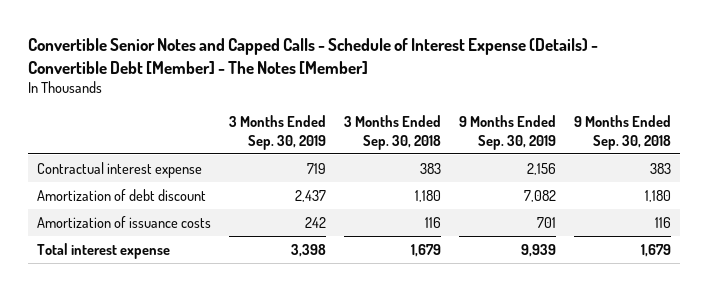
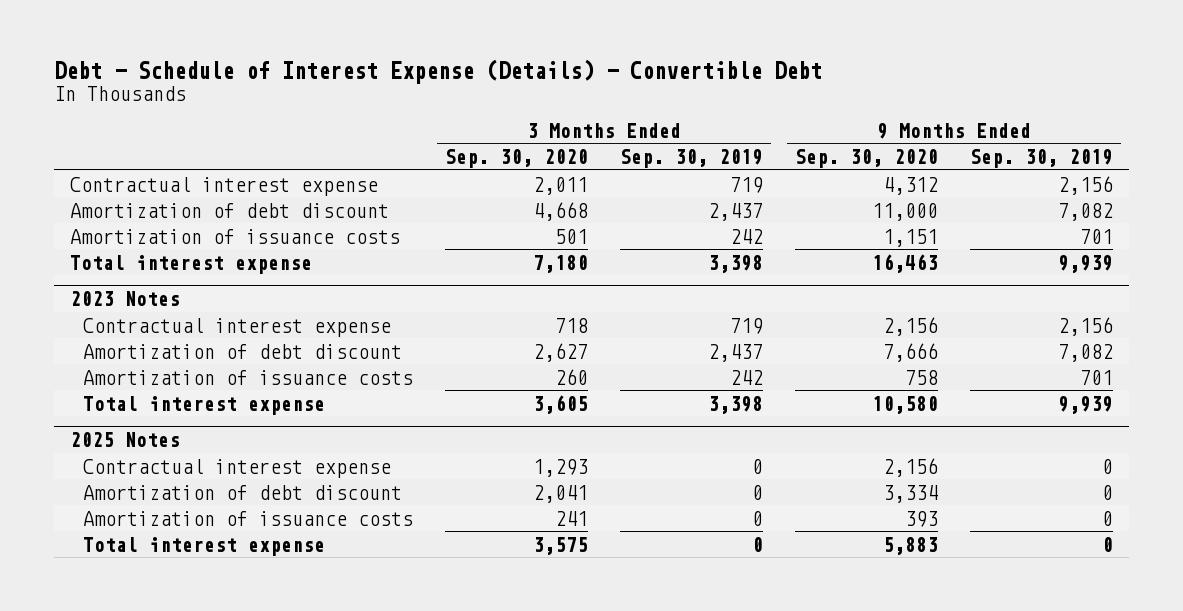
- Convertible Senior Notes and Capped Calls - Schedule of Interest Expense (Details) - Convertible Debt [Member] - The Notes [Member]
+ Debt - Schedule of Interest Expense (Details) - Convertible Debt
- | 3 Months Ended Sep. 30, 2019 | 3 Months Ended Sep. 30, 2018 | 9 Months Ended Sep. 30, 2019 | 9 Months Ended Sep. 30, 2018
+ | 3 Months Ended Sep. 30, 2020 | 3 Months Ended Sep. 30, 2019 | 9 Months Ended Sep. 30, 2020 | 9 Months Ended Sep. 30, 2019
+ 2023 Notes
+ Contractual interest expense | 718 | 719 | 2,156 | 2,156
+ Amortization of debt discount | 2,627 | 2,437 | 7,666 | 7,082
+ Amortization of issuance costs | 260 | 242 | 758 | 701
+ Total interest expense | 3,605 | 3,398 | 10,580 | 9,939
+ 2025 Notes
+ Contractual interest expense | 1,293 | 0 | 2,156 | 0
+ Amortization of debt discount | 2,041 | 0 | 3,334 | 0
+ Amortization of issuance costs | 241 | 0 | 393 | 0
+ Total interest expense | 3,575 | 0 | 5,883 | 0

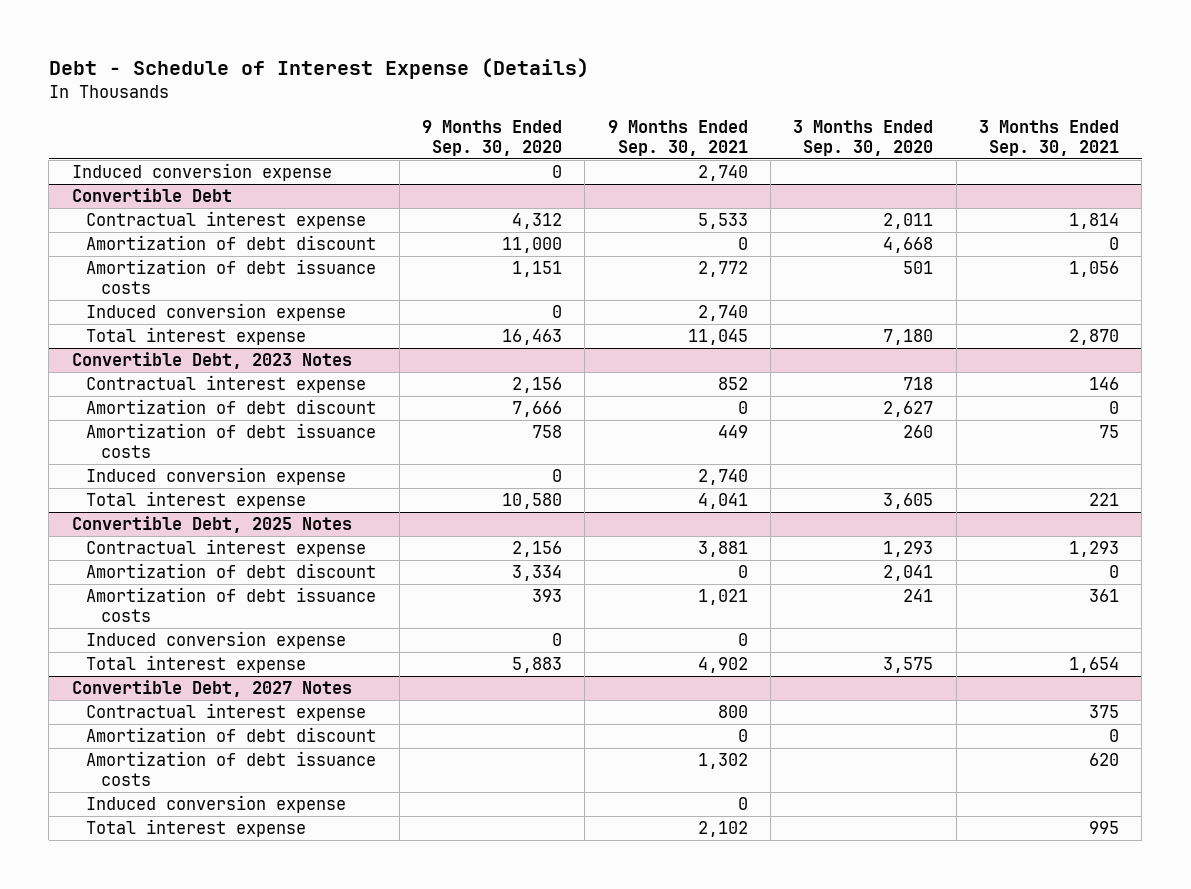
- Debt - Schedule of Interest Expense (Details) - Convertible Debt
+ Debt - Schedule of Interest Expense (Details)
- | 3 Months Ended Sep. 30, 2020 | 3 Months Ended Sep. 30, 2019 | 9 Months Ended Sep. 30, 2020 | 9 Months Ended Sep. 30, 2019
+ | 9 Months Ended Sep. 30, 2020 | 9 Months Ended Sep. 30, 2021 | 3 Months Ended Sep. 30, 2020 | 3 Months Ended Sep. 30, 2021
+ Induced conversion expense | 0 | 2,740 | |
+ Convertible Debt
- Amortization of issuance costs | 501 | 242 | 1,151 | 701
+ Amortization of debt issuance costs | 1,151 | 2,772 | 501 | 1,056
+ Induced conversion expense | 0 | 2,740 | |
- 2023 Notes
+ Convertible Debt, 2023 Notes
- Amortization of issuance costs | 260 | 242 | 758 | 701
+ Amortization of debt issuance costs | 758 | 449 | 260 | 75
+ Induced conversion expense | 0 | 2,740 | |
- 2025 Notes
+ Convertible Debt, 2025 Notes
- Amortization of issuance costs | 241 | 0 | 393 | 0
+ Amortization of debt issuance costs | 393 | 1,021 | 241 | 361
+ Induced conversion expense | 0 | 0 | |
+ Convertible Debt, 2027 Notes
+ Contractual interest expense | | 800 | | 375
+ Amortization of debt discount | | 0 | | 0
+ Amortization of debt issuance costs | | 1,302 | | 620
+ Induced conversion expense | | 0 | |
+ Total interest expense | | 2,102 | | 995

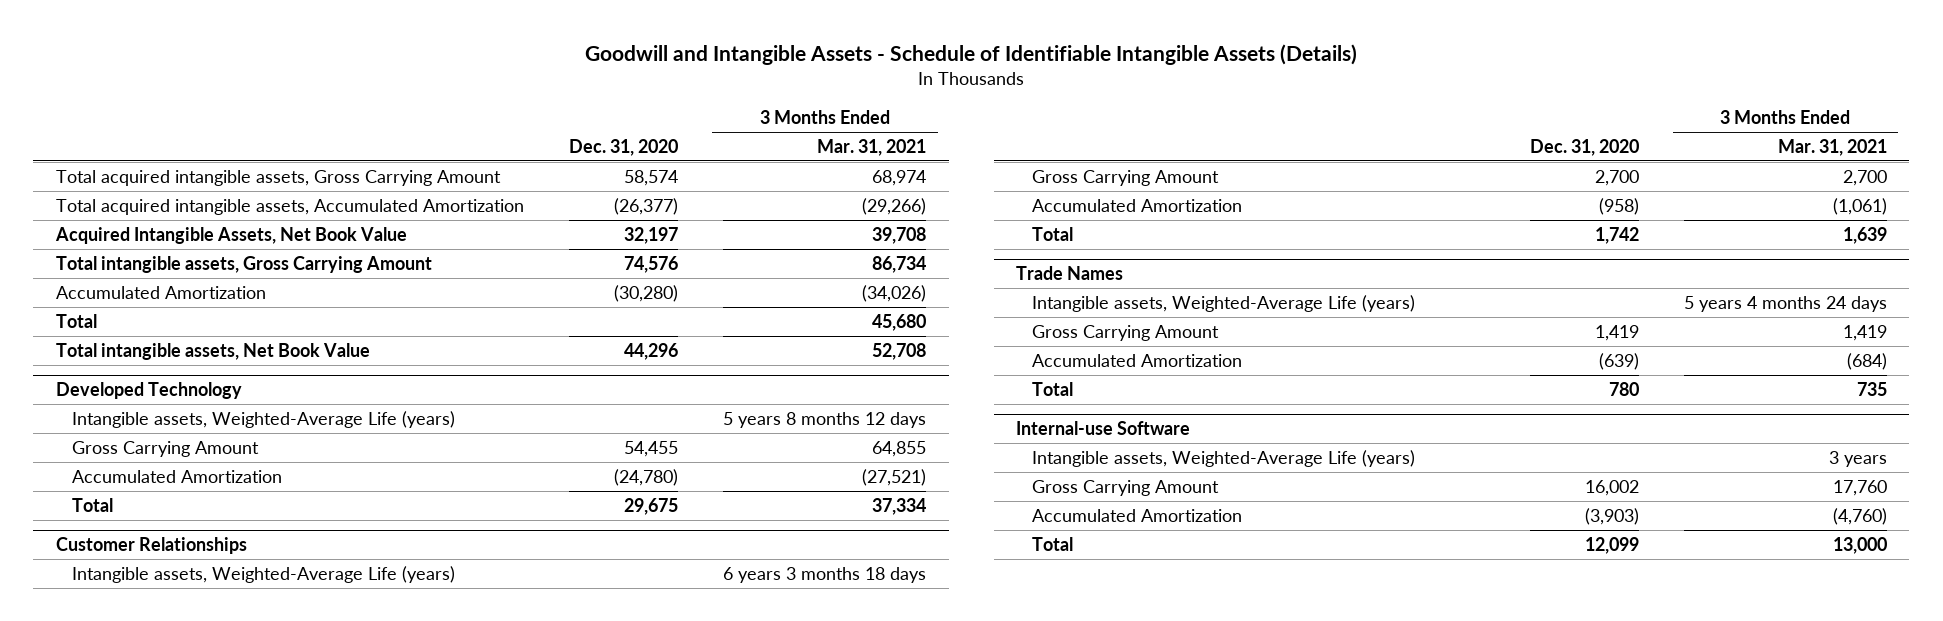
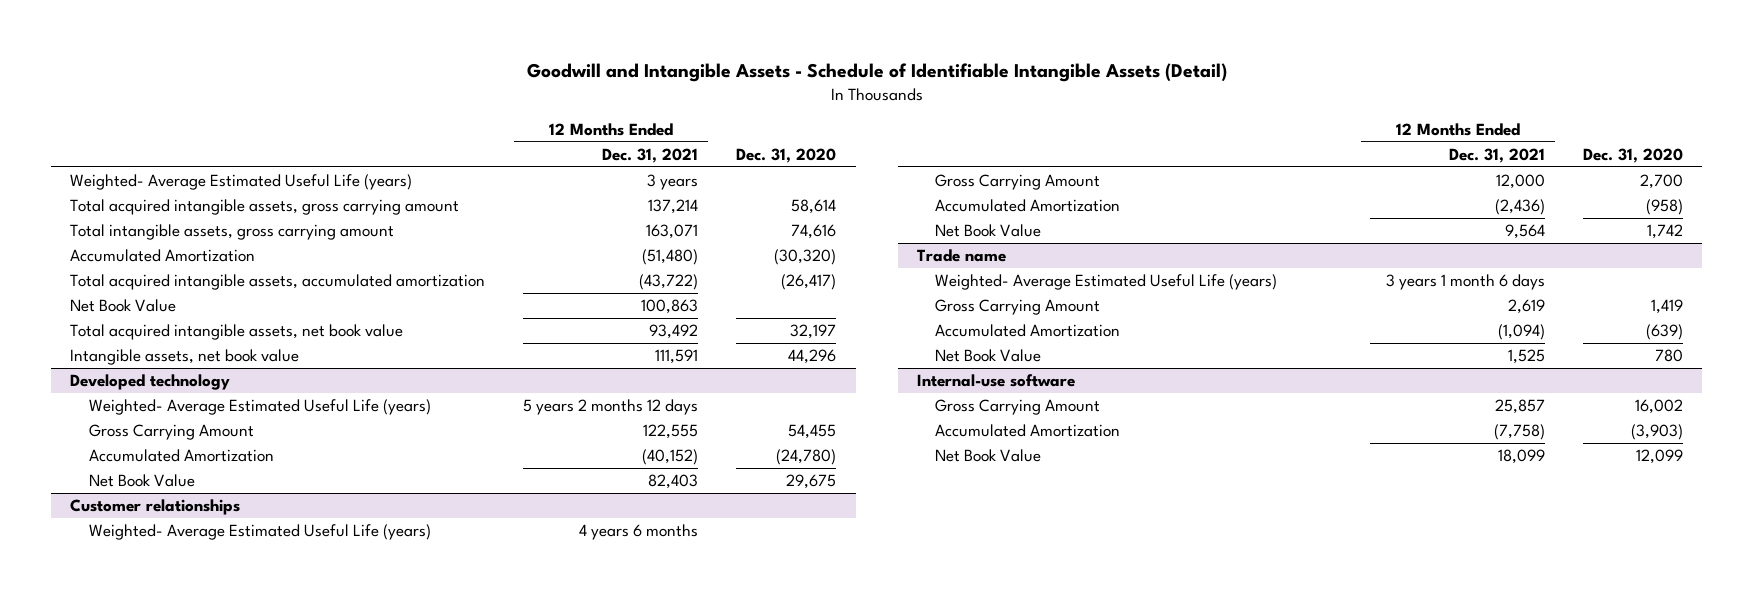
- Goodwill and Intangible Assets - Schedule of Identifiable Intangible Assets (Details)
+ Goodwill and Intangible Assets - Schedule of Identifiable Intangible Assets (Detail)
- | Dec. 31, 2020 | 3 Months Ended Mar. 31, 2021
+ | 12 Months Ended Dec. 31, 2021 | Dec. 31, 2020
- Total acquired intangible assets, Gross Carrying Amount | 58,574 | 68,974
- Total acquired intangible assets, Accumulated Amortization | (26,377) | (29,266)
- Acquired Intangible Assets, Net Book Value | 32,197 | 39,708
- Total intangible assets, Gross Carrying Amount | 74,576 | 86,734
- Accumulated Amortization | (30,280) | (34,026)
- Total | | 45,680
- Total intangible assets, Net Book Value | 44,296 | 52,708
- Developed Technology
- Intangible assets, Weighted-Average Life (years) | | 5 years 8 months 12 days
+ Weighted- Average Estimated Useful Life (years) | 3 years |
+ Total acquired intangible assets, gross carrying amount | 137,214 | 58,614
+ Total intangible assets, gross carrying amount | 163,071 | 74,616
+ Accumulated Amortization | (51,480) | (30,320)
+ Total acquired intangible assets, accumulated amortization | (43,722) | (26,417)
+ Net Book Value | 100,863 |
+ Total acquired intangible assets, net book value | 93,492 | 32,197
+ Intangible assets, net book value | 111,591 | 44,296
+ Developed technology
+ Weighted- Average Estimated Useful Life (years) | 5 years 2 months 12 days |
- Total | 29,675 | 37,334
- Customer Relationships
- Intangible assets, Weighted-Average Life (years) | | 6 years 3 months 18 days
+ Net Book Value | 82,403 | 29,675
+ Customer relationships
+ Weighted- Average Estimated Useful Life (years) | 4 years 6 months |
- Total | 1,742 | 1,639
- Trade Names
- Intangible assets, Weighted-Average Life (years) | | 5 years 4 months 24 days
+ Net Book Value | 9,564 | 1,742
+ Trade name
+ Weighted- Average Estimated Useful Life (years) | 3 years 1 month 6 days |
- Total | 780 | 735
- Internal-use Software
- Intangible assets, Weighted-Average Life (years) | | 3 years
+ Net Book Value | 1,525 | 780
+ Internal-use software
- Total | 12,099 | 13,000
+ Net Book Value | 18,099 | 12,099

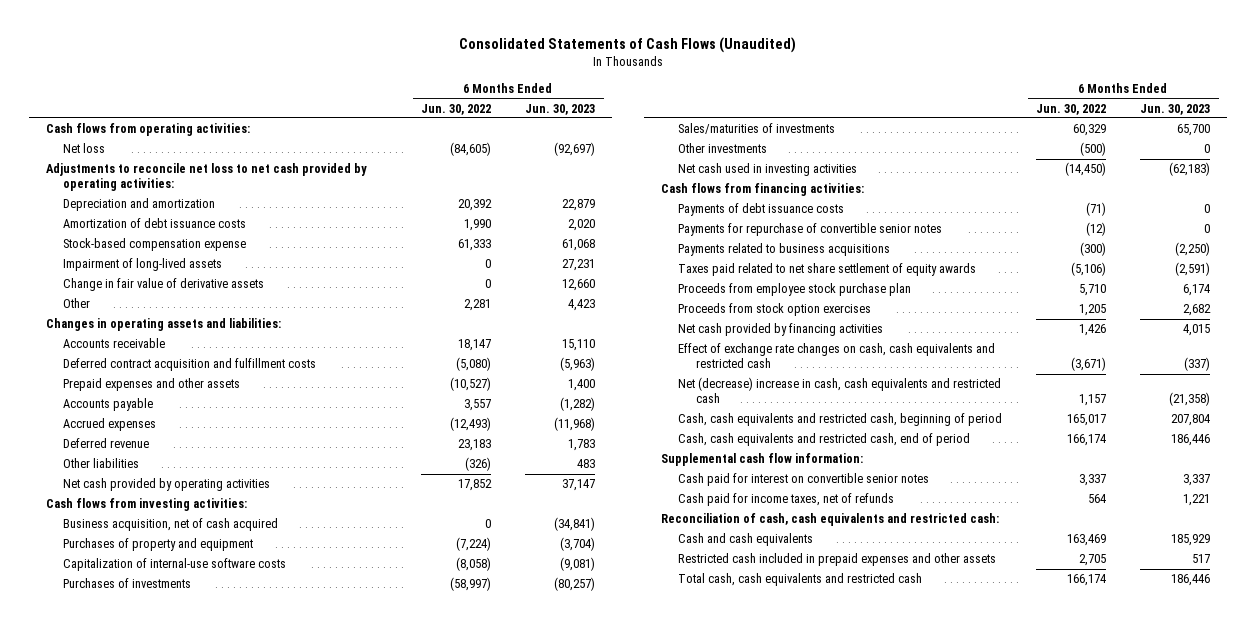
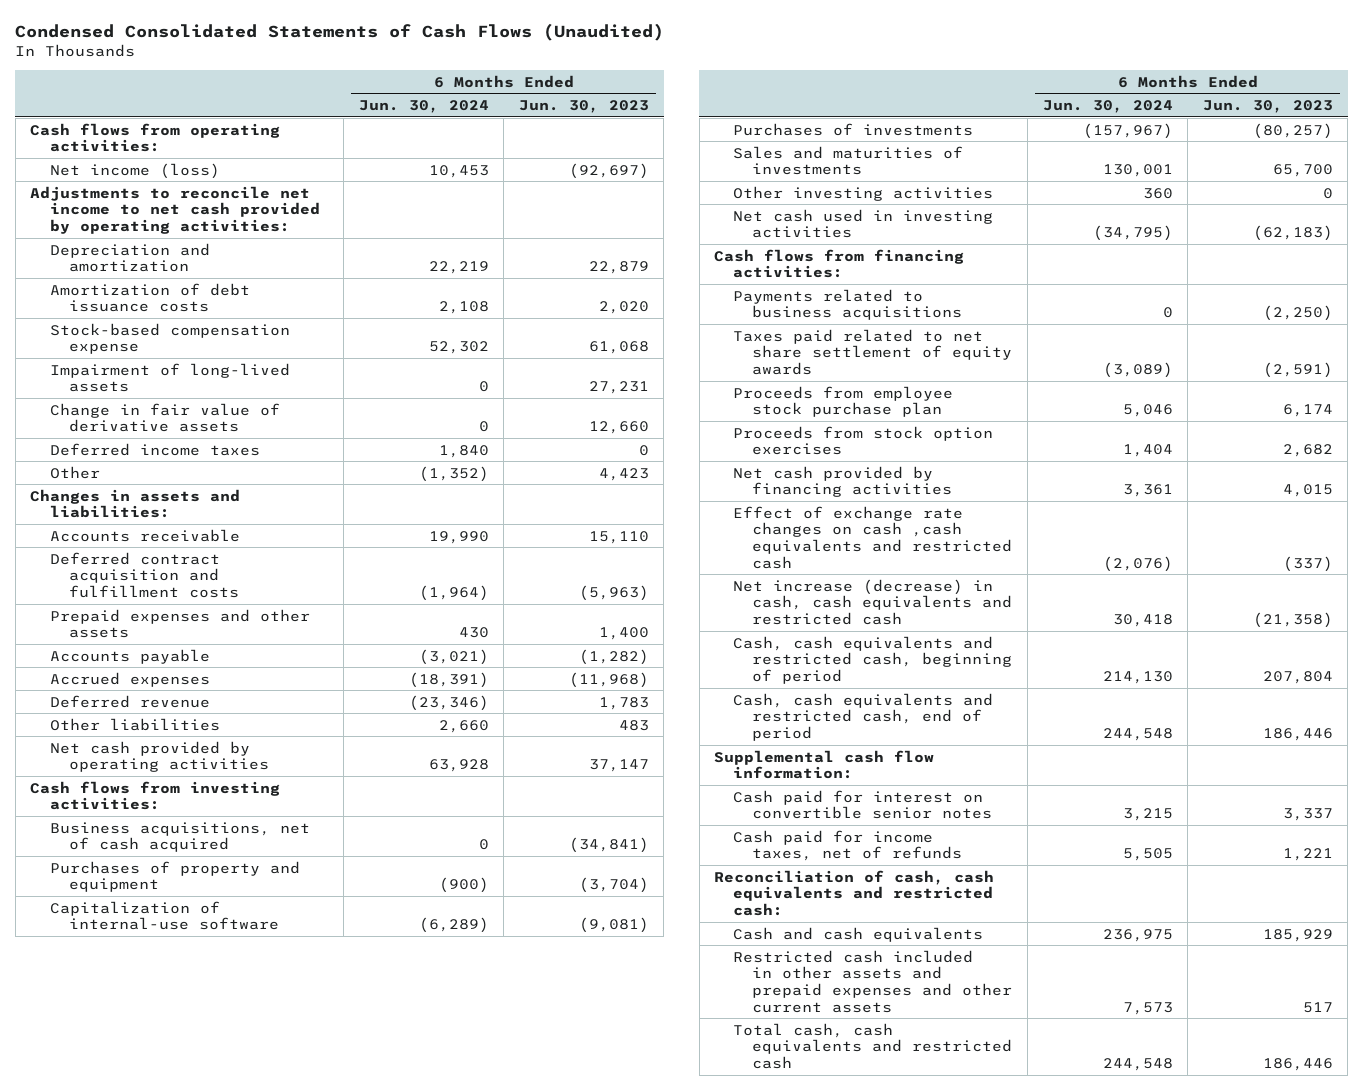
- Consolidated Statements of Cash Flows (Unaudited)
+ Condensed Consolidated Statements of Cash Flows (Unaudited)
- | 6 Months Ended Jun. 30, 2022 | 6 Months Ended Jun. 30, 2023
+ | 6 Months Ended Jun. 30, 2024 | 6 Months Ended Jun. 30, 2023
- Net loss | (84,605) | (92,697)
- Adjustments to reconcile net loss to net cash provided by operating activities:
+ Net income (loss) | 10,453 | (92,697)
+ Adjustments to reconcile net income to net cash provided by operating activities:
+ Deferred income taxes | 1,840 | 0
- Changes in operating assets and liabilities:
+ Changes in assets and liabilities:
- Business acquisition, net of cash acquired | 0 | (34,841)
+ Business acquisitions, net of cash acquired | 0 | (34,841)
- Capitalization of internal-use software costs | (8,058) | (9,081)
+ Capitalization of internal-use software | (6,289) | (9,081)
- Sales/maturities of investments | 60,329 | 65,700
- Other investments | (500) | 0
+ Sales and maturities of investments | 130,001 | 65,700
+ Other investing activities | 360 | 0
- Payments of debt issuance costs | (71) | 0
- Payments for repurchase of convertible senior notes | (12) | 0
- Effect of exchange rate changes on cash, cash equivalents and restricted cash | (3,671) | (337)
- Net (decrease) increase in cash, cash equivalents and restricted cash | 1,157 | (21,358)
+ Effect of exchange rate changes on cash ,cash equivalents and restricted cash | (2,076) | (337)
+ Net increase (decrease) in cash, cash equivalents and restricted cash | 30,418 | (21,358)
- Restricted cash included in prepaid expenses and other assets | 2,705 | 517
+ Restricted cash included in other assets and prepaid expenses and other current assets | 7,573 | 517

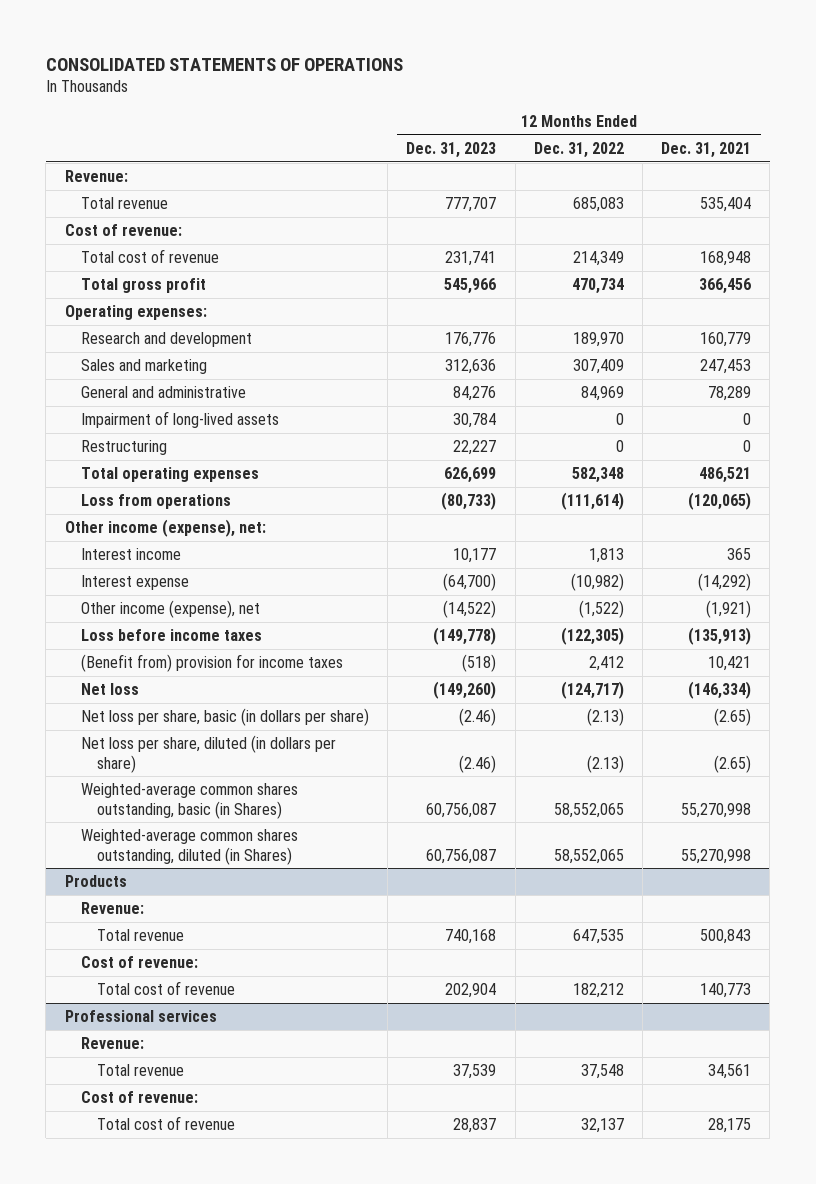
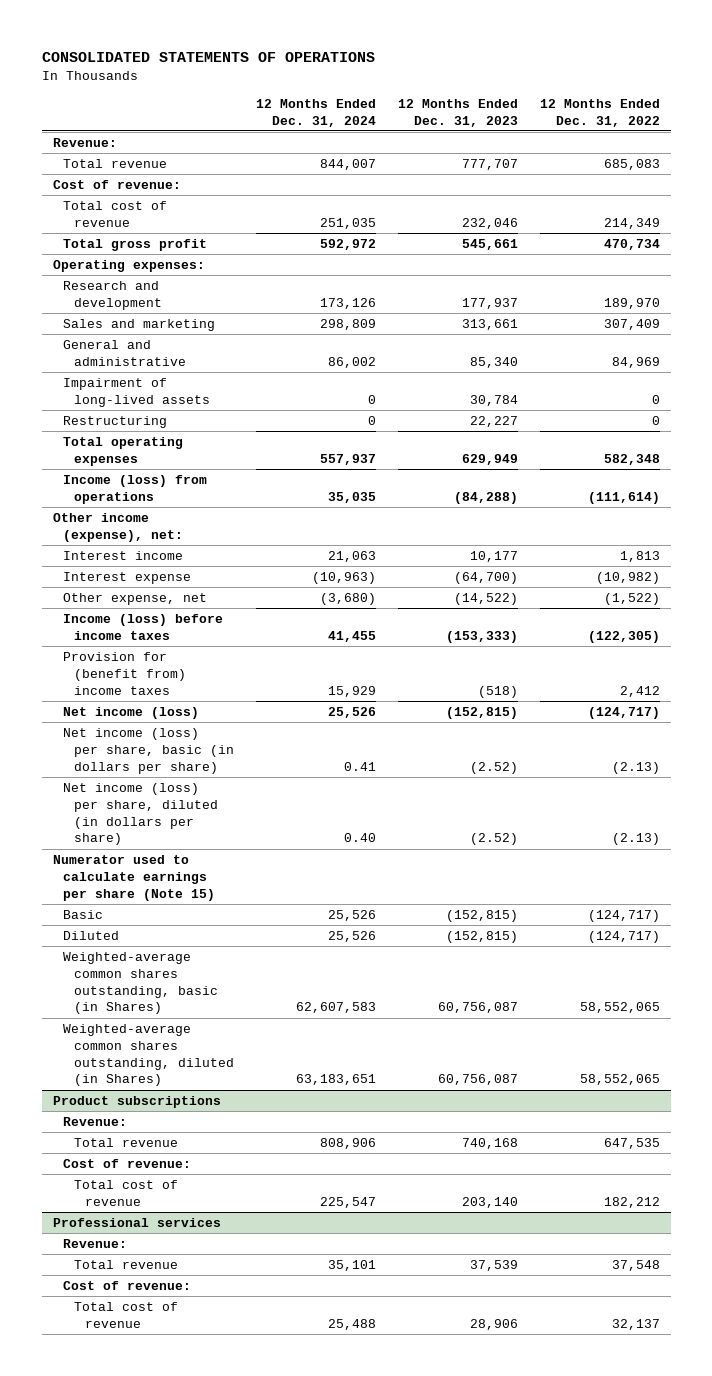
- | 12 Months Ended Dec. 31, 2023 | 12 Months Ended Dec. 31, 2022 | 12 Months Ended Dec. 31, 2021
+ | 12 Months Ended Dec. 31, 2024 | 12 Months Ended Dec. 31, 2023 | 12 Months Ended Dec. 31, 2022
- Total cost of revenue | 231,741 | 214,349 | 168,948
- Total gross profit | 545,966 | 470,734 | 366,456
+ Total cost of revenue | 251,035 | 232,046 | 214,349
+ Total gross profit | 592,972 | 545,661 | 470,734
- Research and development | 176,776 | 189,970 | 160,779
- Sales and marketing | 312,636 | 307,409 | 247,453
- General and administrative | 84,276 | 84,969 | 78,289
+ Research and development | 173,126 | 177,937 | 189,970
+ Sales and marketing | 298,809 | 313,661 | 307,409
+ General and administrative | 86,002 | 85,340 | 84,969
- Total operating expenses | 626,699 | 582,348 | 486,521
- Loss from operations | (80,733) | (111,614) | (120,065)
+ Total operating expenses | 557,937 | 629,949 | 582,348
+ Income (loss) from operations | 35,035 | (84,288) | (111,614)
- Other income (expense), net | (14,522) | (1,522) | (1,921)
- Loss before income taxes | (149,778) | (122,305) | (135,913)
- (Benefit from) provision for income taxes | (518) | 2,412 | 10,421
- Net loss | (149,260) | (124,717) | (146,334)
- Net loss per share, basic (in dollars per share) | (2.46) | (2.13) | (2.65)
- Net loss per share, diluted (in dollars per share) | (2.46) | (2.13) | (2.65)
+ Other expense, net | (3,680) | (14,522) | (1,522)
+ Income (loss) before income taxes | 41,455 | (153,333) | (122,305)
+ Provision for (benefit from) income taxes | 15,929 | (518) | 2,412
+ Net income (loss) | 25,526 | (152,815) | (124,717)
+ Net income (loss) per share, basic (in dollars per share) | 0.41 | (2.52) | (2.13)
+ Net income (loss) per share, diluted (in dollars per share) | 0.40 | (2.52) | (2.13)
+ Numerator used to calculate earnings per share (Note 15)
+ Basic | 25,526 | (152,815) | (124,717)
+ Diluted | 25,526 | (152,815) | (124,717)
- Products
+ Product subscriptions
- Total cost of revenue | 202,904 | 182,212 | 140,773
+ Total cost of revenue | 225,547 | 203,140 | 182,212
@ Professional services
- Total cost of revenue | 28,837 | 32,137 | 28,175
+ Total cost of revenue | 25,488 | 28,906 | 32,137

